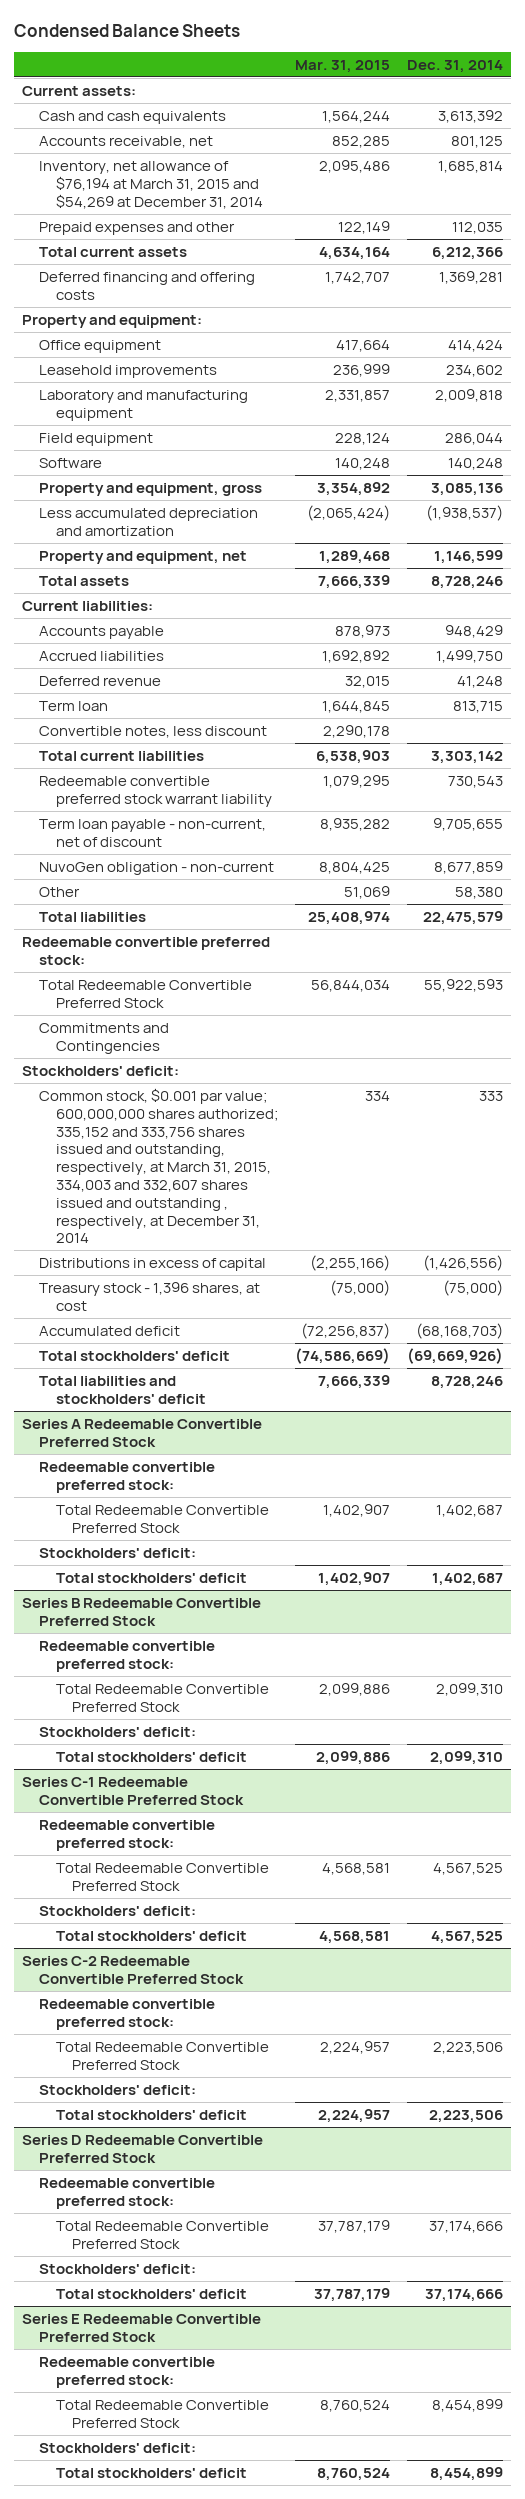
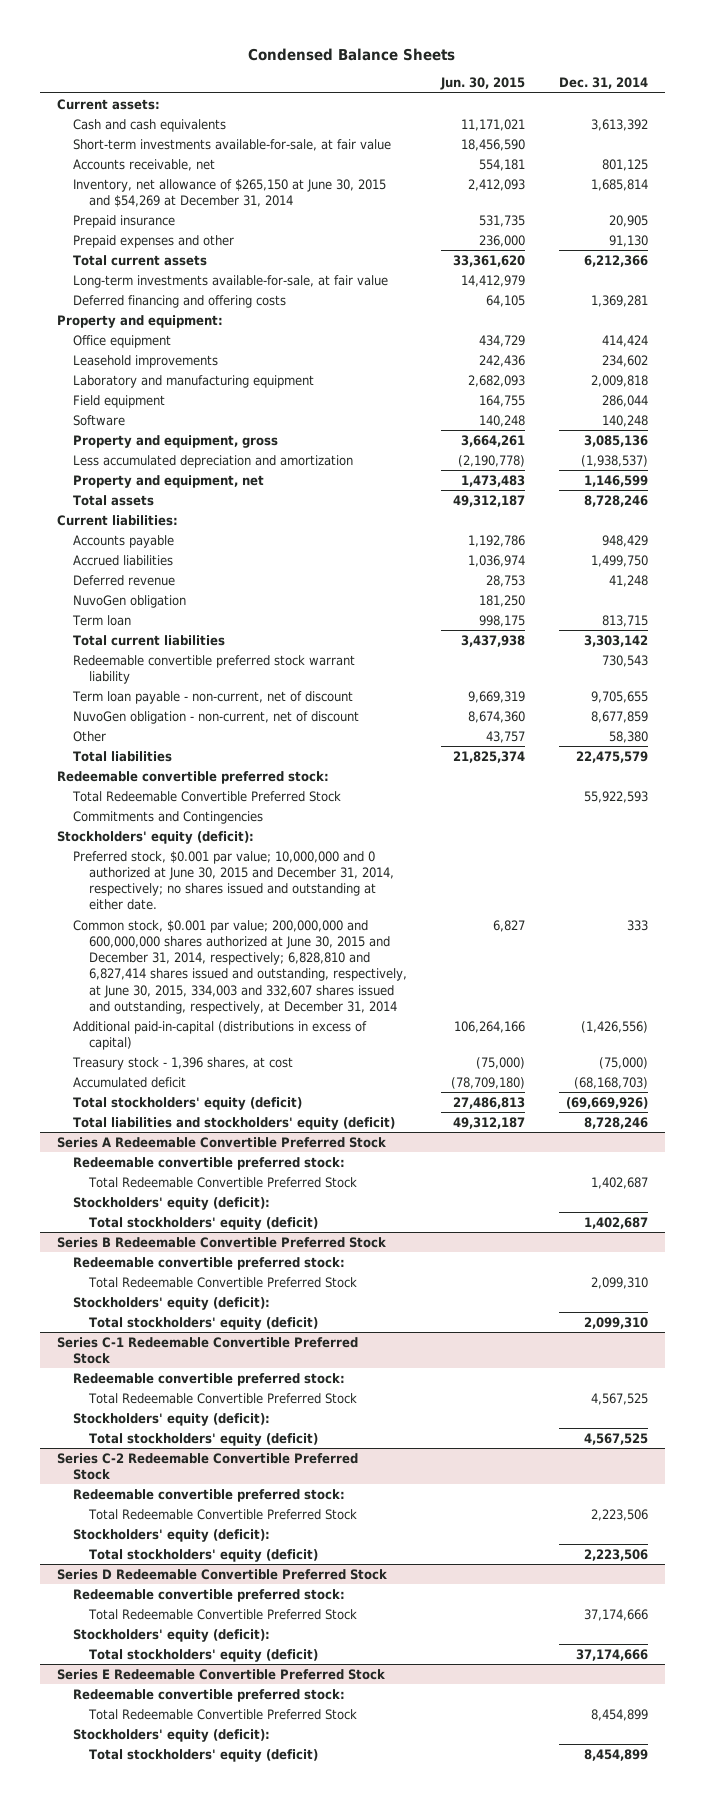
- | Mar. 31, 2015 | Dec. 31, 2014
+ | Jun. 30, 2015 | Dec. 31, 2014
+ Short-term investments available-for-sale, at fair value | 18,456,590 |
- Inventory, net allowance of $76,194 at March 31, 2015 and $54,269 at December 31, 2014 | 2,095,486 | 1,685,814
- Prepaid expenses and other | 122,149 | 112,035
+ Inventory, net allowance of $265,150 at June 30, 2015 and $54,269 at December 31, 2014 | 2,412,093 | 1,685,814
+ Prepaid insurance | 531,735 | 20,905
+ Prepaid expenses and other | 236,000 | 91,130
+ Long-term investments available-for-sale, at fair value | 14,412,979 |
+ NuvoGen obligation | 181,250 |
- Convertible notes, less discount | 2,290,178 |
- NuvoGen obligation - non-current | 8,804,425 | 8,677,859
+ NuvoGen obligation - non-current, net of discount | 8,674,360 | 8,677,859
- Stockholders' deficit:
- Common stock, $0.001 par value; 600,000,000 shares authorized; 335,152 and 333,756 shares issued and outstanding, respectively, at March 31, 2015, 334,003 and 332,607 shares issued and outstanding , respectively, at December 31, 2014 | 334 | 333
- Distributions in excess of capital | (2,255,166) | (1,426,556)
+ Stockholders' equity (deficit):
+ Preferred stock, $0.001 par value; 10,000,000 and 0 authorized at June 30, 2015 and December 31, 2014, respectively; no shares issued and outstanding at either date.
+ Common stock, $0.001 par value; 200,000,000 and 600,000,000 shares authorized at June 30, 2015 and December 31, 2014, respectively; 6,828,810 and 6,827,414 shares issued and outstanding, respectively, at June 30, 2015, 334,003 and 332,607 shares issued and outstanding, respectively, at December 31, 2014 | 6,827 | 333
+ Additional paid-in-capital (distributions in excess of capital) | 106,264,166 | (1,426,556)
- Total stockholders' deficit | (74,586,669) | (69,669,926)
- Total liabilities and stockholders' deficit | 7,666,339 | 8,728,246
+ Total stockholders' equity (deficit) | 27,486,813 | (69,669,926)
+ Total liabilities and stockholders' equity (deficit) | 49,312,187 | 8,728,246
@ Series A Redeemable Convertible Preferred Stock
- Stockholders' deficit:
- Total stockholders' deficit | 1,402,907 | 1,402,687
+ Stockholders' equity (deficit):
+ Total stockholders' equity (deficit) | | 1,402,687
@ Series B Redeemable Convertible Preferred Stock
- Stockholders' deficit:
- Total stockholders' deficit | 2,099,886 | 2,099,310
+ Stockholders' equity (deficit):
+ Total stockholders' equity (deficit) | | 2,099,310
@ Series C-1 Redeemable Convertible Preferred Stock
- Stockholders' deficit:
- Total stockholders' deficit | 4,568,581 | 4,567,525
+ Stockholders' equity (deficit):
+ Total stockholders' equity (deficit) | | 4,567,525
@ Series C-2 Redeemable Convertible Preferred Stock
- Stockholders' deficit:
- Total stockholders' deficit | 2,224,957 | 2,223,506
+ Stockholders' equity (deficit):
+ Total stockholders' equity (deficit) | | 2,223,506
@ Series D Redeemable Convertible Preferred Stock
- Stockholders' deficit:
- Total stockholders' deficit | 37,787,179 | 37,174,666
+ Stockholders' equity (deficit):
+ Total stockholders' equity (deficit) | | 37,174,666
@ Series E Redeemable Convertible Preferred Stock
- Stockholders' deficit:
- Total stockholders' deficit | 8,760,524 | 8,454,899
+ Stockholders' equity (deficit):
+ Total stockholders' equity (deficit) | | 8,454,899

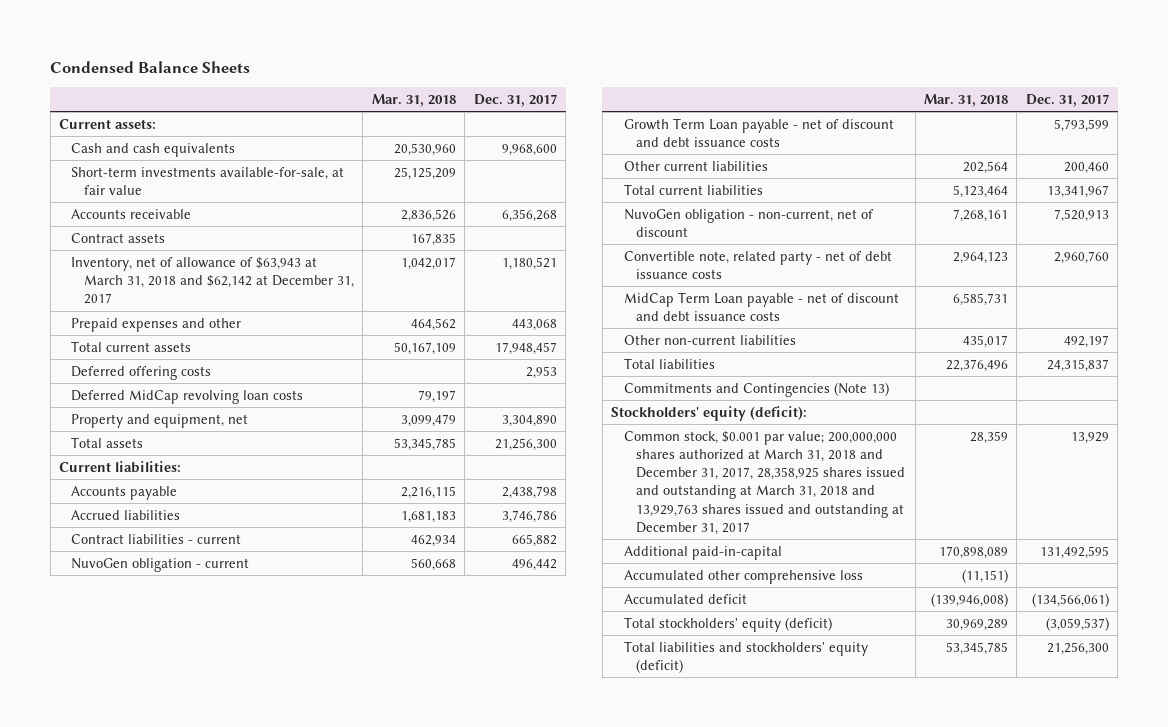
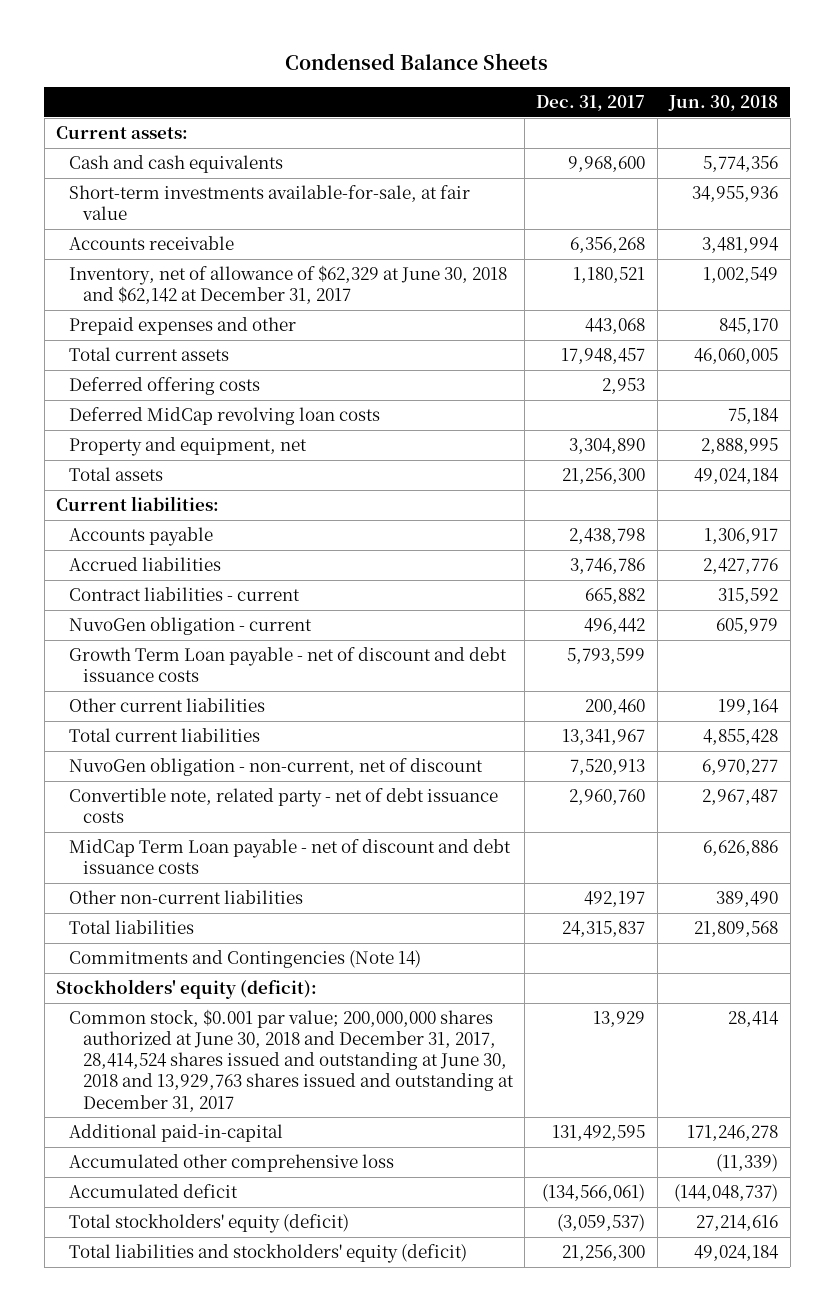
- | Mar. 31, 2018 | Dec. 31, 2017
+ | Dec. 31, 2017 | Jun. 30, 2018
- Contract assets | 167,835 |
- Inventory, net of allowance of $63,943 at March 31, 2018 and $62,142 at December 31, 2017 | 1,042,017 | 1,180,521
+ Inventory, net of allowance of $62,329 at June 30, 2018 and $62,142 at December 31, 2017 | 1,180,521 | 1,002,549
- Commitments and Contingencies (Note 13)
+ Commitments and Contingencies (Note 14)
- Common stock, $0.001 par value; 200,000,000 shares authorized at March 31, 2018 and December 31, 2017, 28,358,925 shares issued and outstanding at March 31, 2018 and 13,929,763 shares issued and outstanding at December 31, 2017 | 28,359 | 13,929
+ Common stock, $0.001 par value; 200,000,000 shares authorized at June 30, 2018 and December 31, 2017, 28,414,524 shares issued and outstanding at June 30, 2018 and 13,929,763 shares issued and outstanding at December 31, 2017 | 13,929 | 28,414

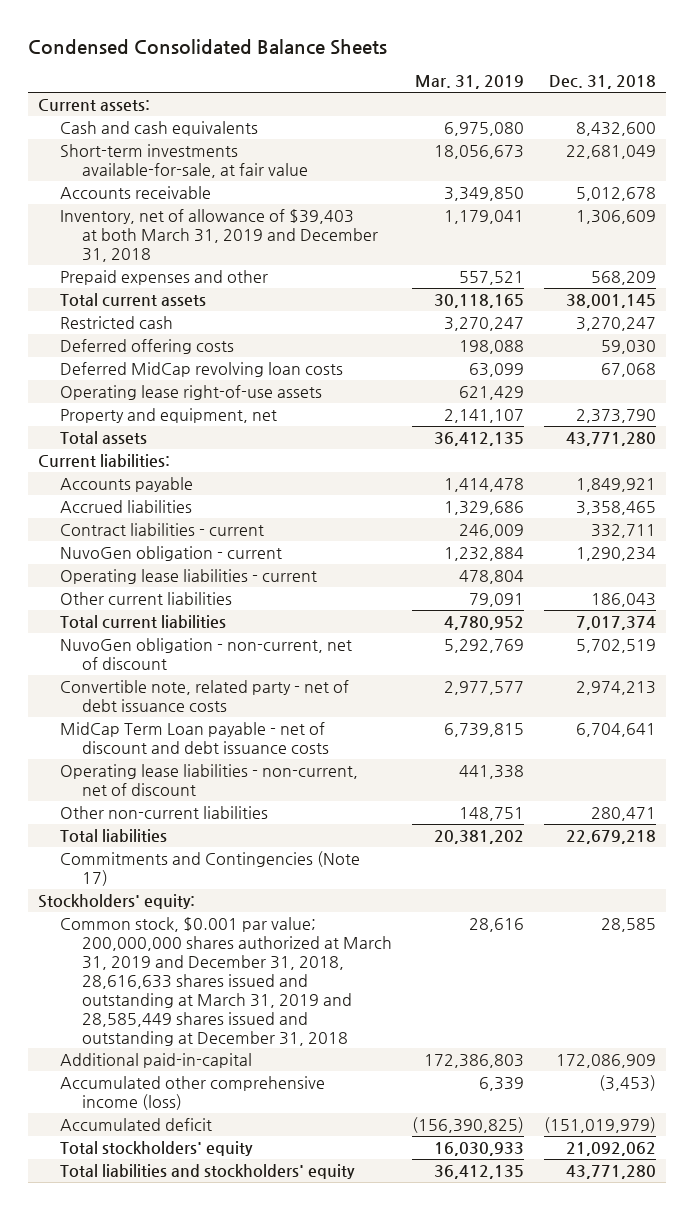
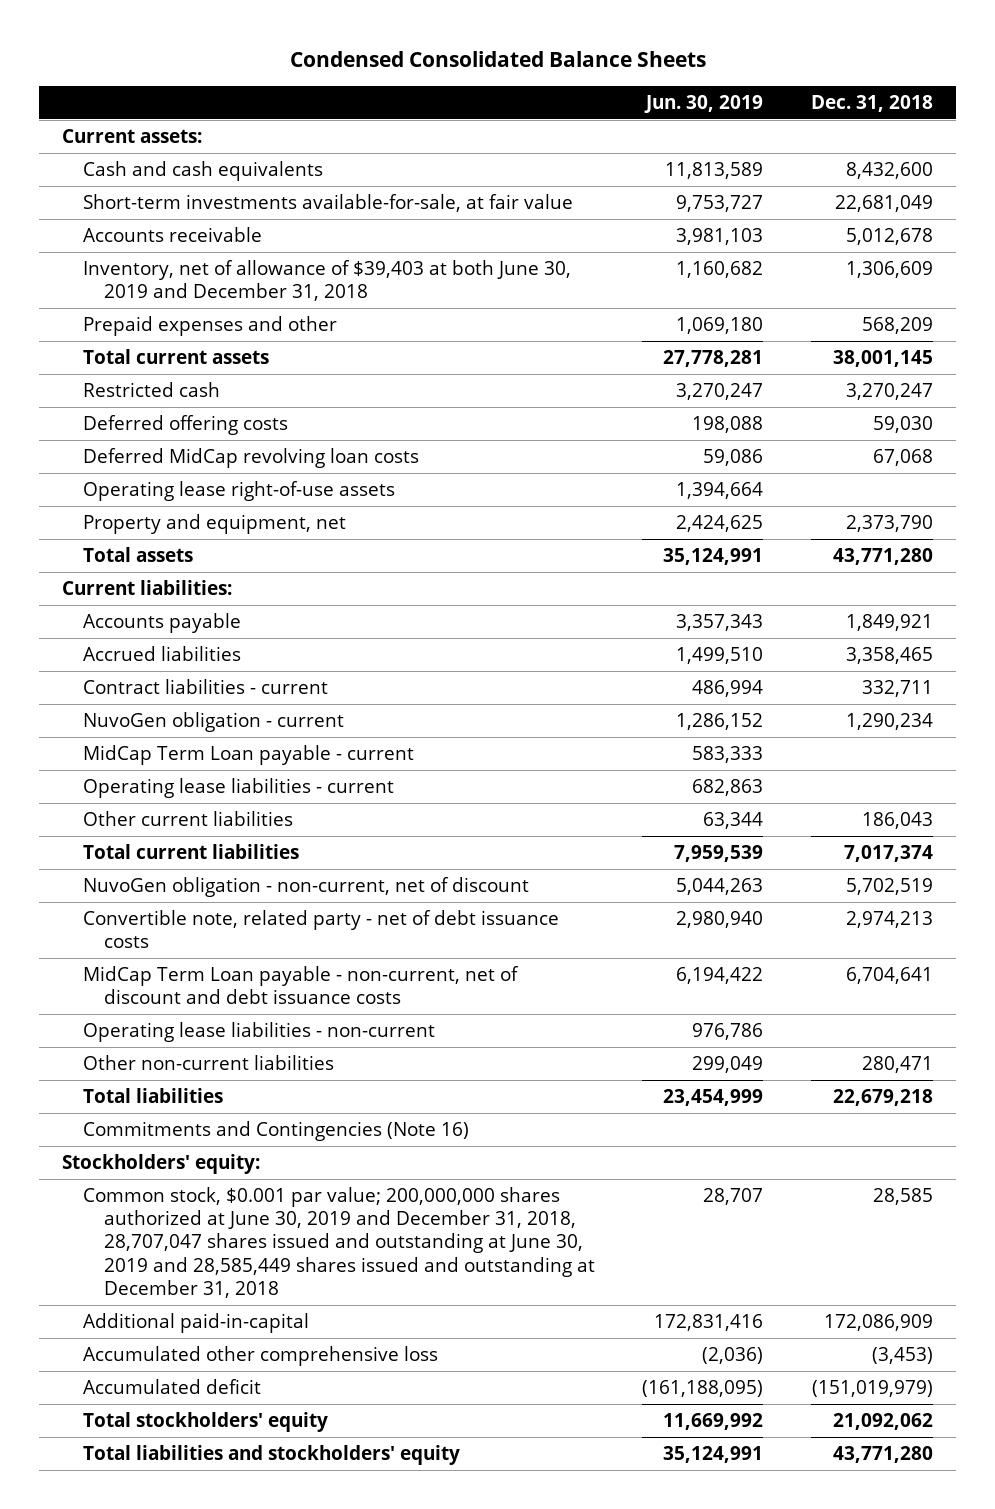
- | Mar. 31, 2019 | Dec. 31, 2018
+ | Jun. 30, 2019 | Dec. 31, 2018
- Inventory, net of allowance of $39,403 at both March 31, 2019 and December 31, 2018 | 1,179,041 | 1,306,609
+ Inventory, net of allowance of $39,403 at both June 30, 2019 and December 31, 2018 | 1,160,682 | 1,306,609
+ MidCap Term Loan payable - current | 583,333 |
- MidCap Term Loan payable - net of discount and debt issuance costs | 6,739,815 | 6,704,641
- Operating lease liabilities - non-current, net of discount | 441,338 |
+ MidCap Term Loan payable - non-current, net of discount and debt issuance costs | 6,194,422 | 6,704,641
+ Operating lease liabilities - non-current | 976,786 |
- Commitments and Contingencies (Note 17)
+ Commitments and Contingencies (Note 16)
- Common stock, $0.001 par value; 200,000,000 shares authorized at March 31, 2019 and December 31, 2018, 28,616,633 shares issued and outstanding at March 31, 2019 and 28,585,449 shares issued and outstanding at December 31, 2018 | 28,616 | 28,585
+ Common stock, $0.001 par value; 200,000,000 shares authorized at June 30, 2019 and December 31, 2018, 28,707,047 shares issued and outstanding at June 30, 2019 and 28,585,449 shares issued and outstanding at December 31, 2018 | 28,707 | 28,585
- Accumulated other comprehensive income (loss) | 6,339 | (3,453)
+ Accumulated other comprehensive loss | (2,036) | (3,453)

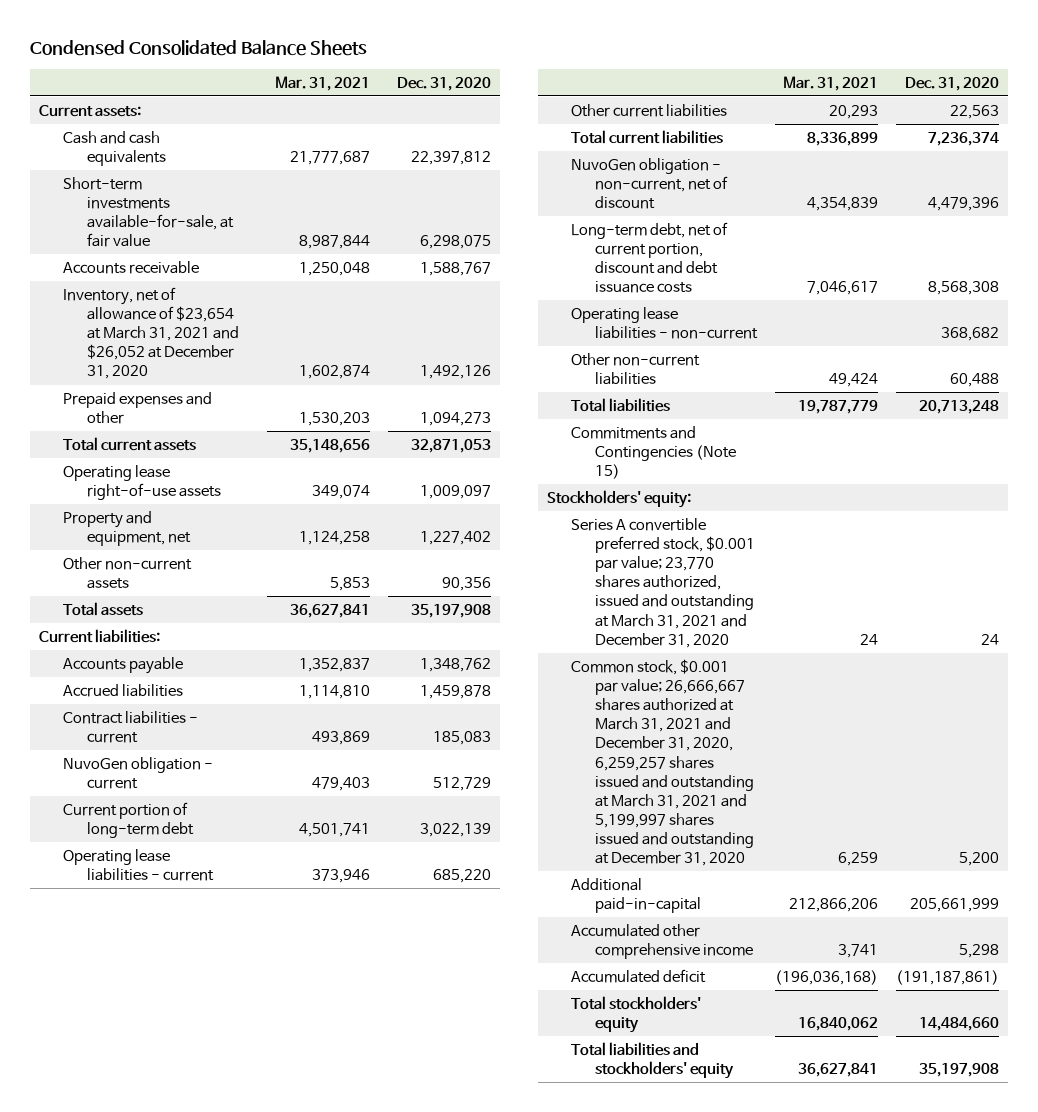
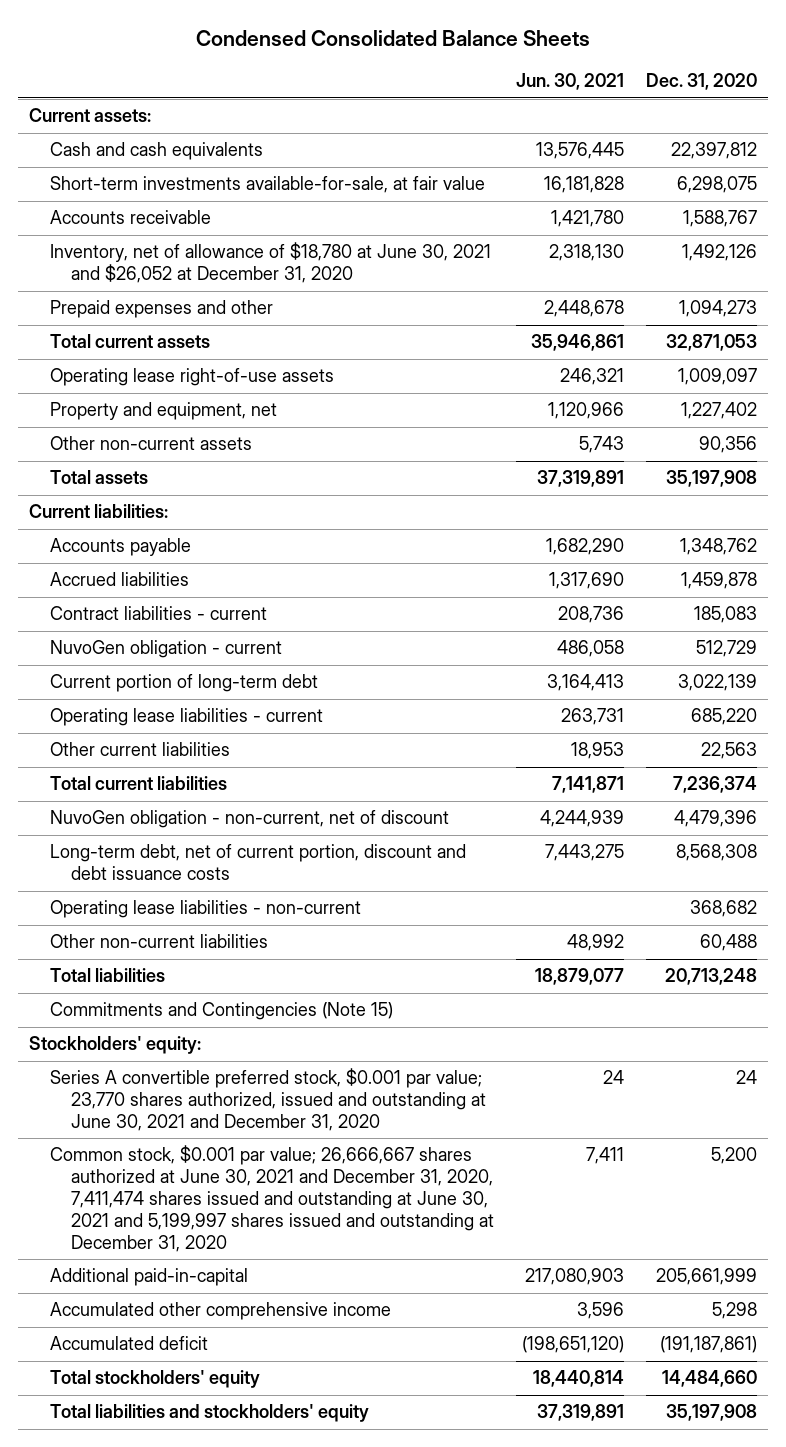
- | Mar. 31, 2021 | Dec. 31, 2020
+ | Jun. 30, 2021 | Dec. 31, 2020
- Inventory, net of allowance of $23,654 at March 31, 2021 and $26,052 at December 31, 2020 | 1,602,874 | 1,492,126
+ Inventory, net of allowance of $18,780 at June 30, 2021 and $26,052 at December 31, 2020 | 2,318,130 | 1,492,126
- Series A convertible preferred stock, $0.001 par value; 23,770 shares authorized, issued and outstanding at March 31, 2021 and December 31, 2020 | 24 | 24
- Common stock, $0.001 par value; 26,666,667 shares authorized at March 31, 2021 and December 31, 2020, 6,259,257 shares issued and outstanding at March 31, 2021 and 5,199,997 shares issued and outstanding at December 31, 2020 | 6,259 | 5,200
+ Series A convertible preferred stock, $0.001 par value; 23,770 shares authorized, issued and outstanding at June 30, 2021 and December 31, 2020 | 24 | 24
+ Common stock, $0.001 par value; 26,666,667 shares authorized at June 30, 2021 and December 31, 2020, 7,411,474 shares issued and outstanding at June 30, 2021 and 5,199,997 shares issued and outstanding at December 31, 2020 | 7,411 | 5,200

